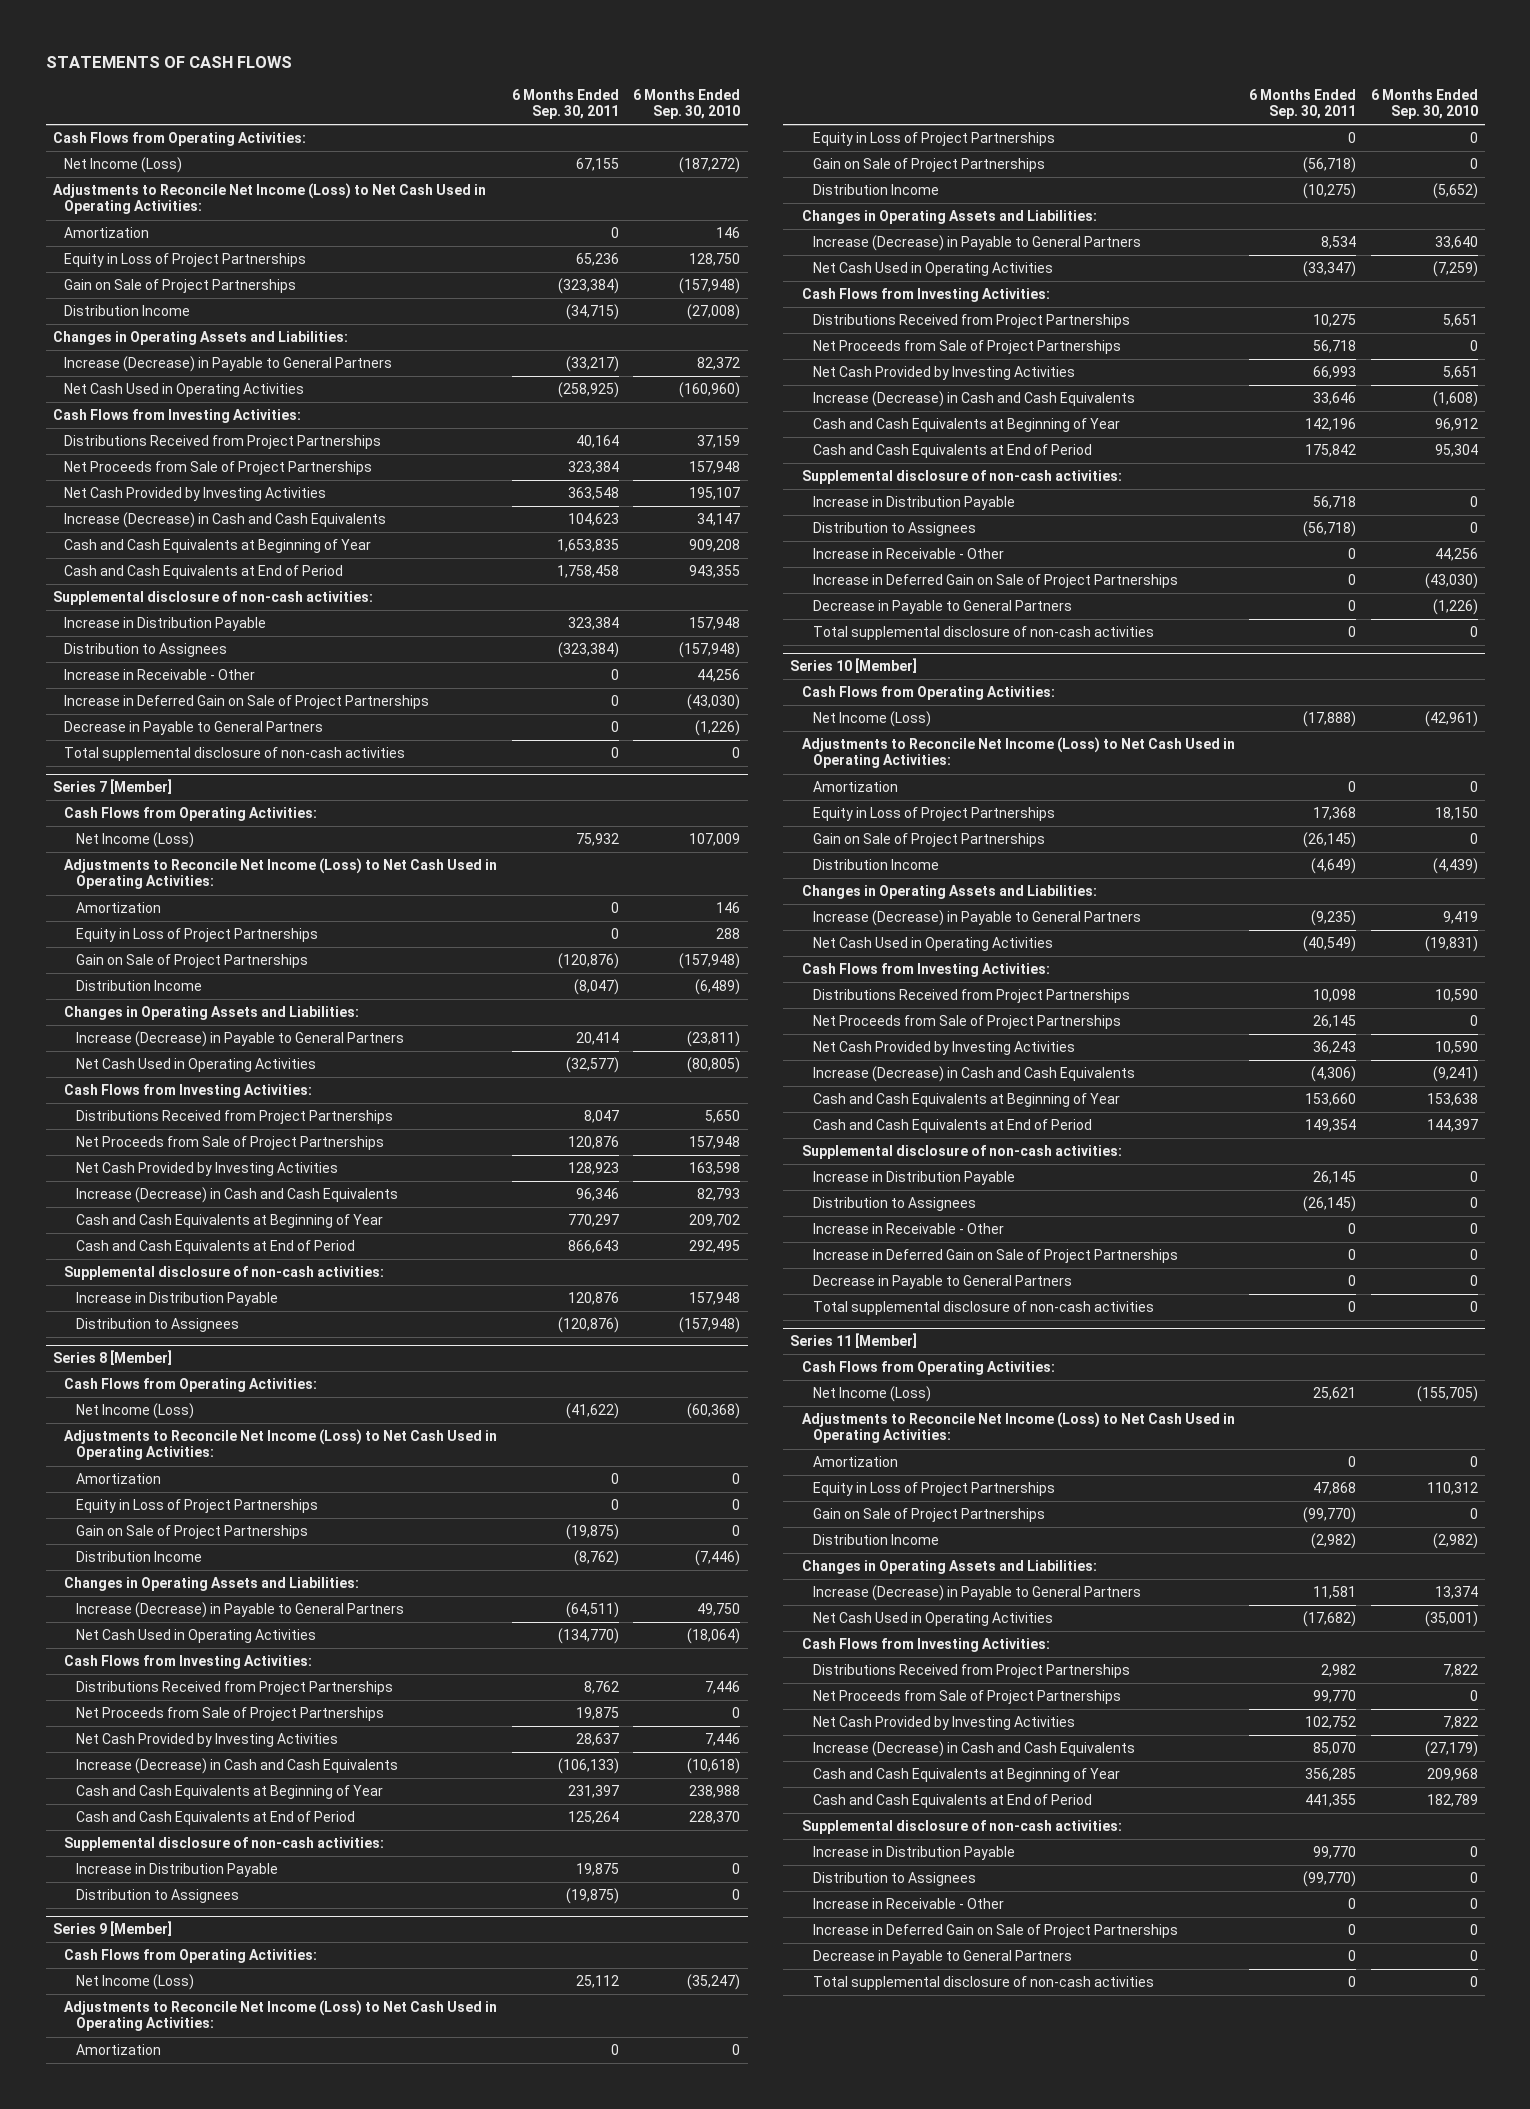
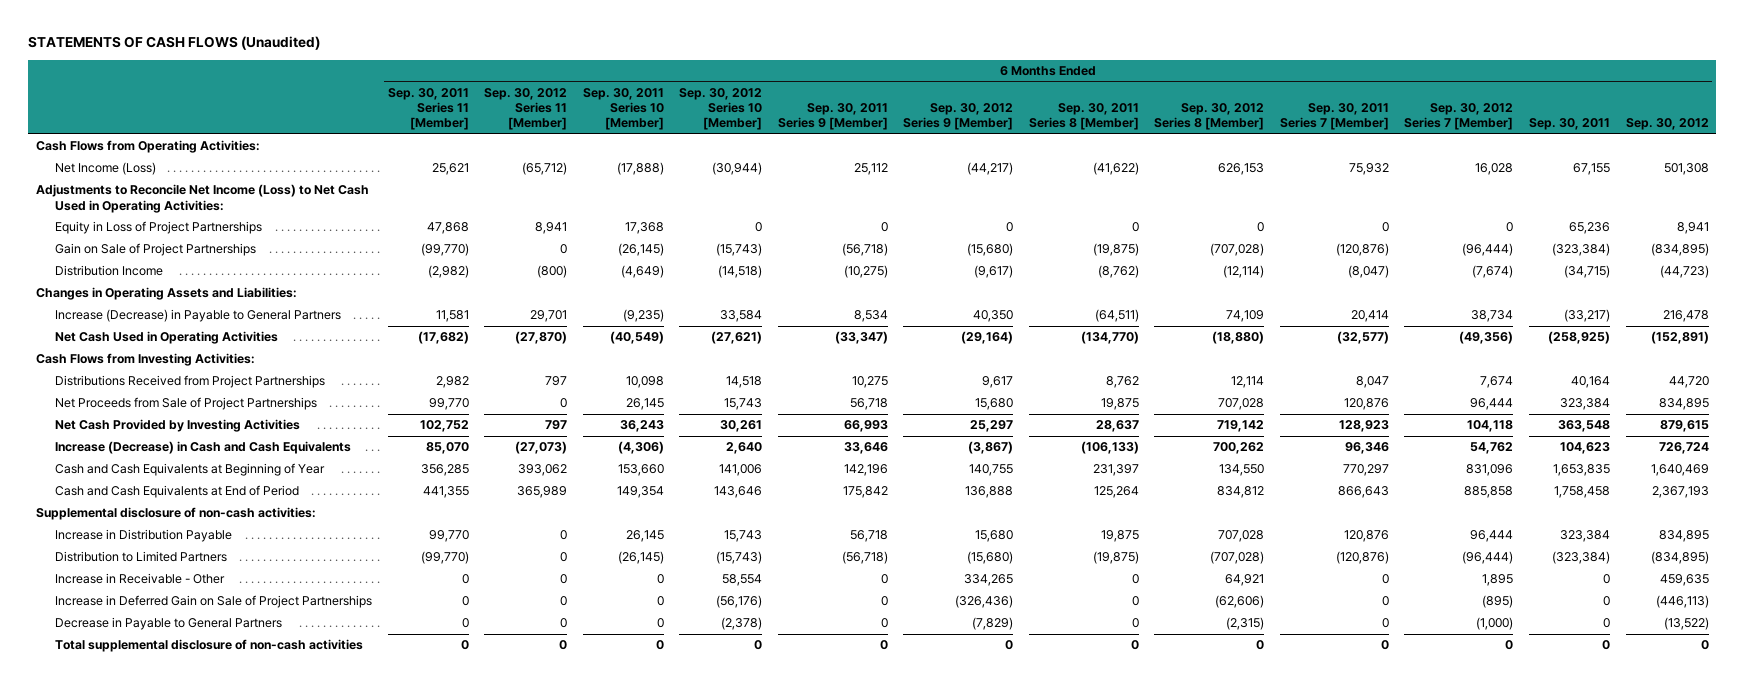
- STATEMENTS OF CASH FLOWS
+ STATEMENTS OF CASH FLOWS (Unaudited)
- | 6 Months Ended Sep. 30, 2011 | 6 Months Ended Sep. 30, 2010
+ | 6 Months Ended Sep. 30, 2011 Series 11 [Member] | 6 Months Ended Sep. 30, 2012 Series 11 [Member] | 6 Months Ended Sep. 30, 2011 Series 10 [Member] | 6 Months Ended Sep. 30, 2012 Series 10 [Member] | 6 Months Ended Sep. 30, 2011 Series 9 [Member] | 6 Months Ended Sep. 30, 2012 Series 9 [Member] | 6 Months Ended Sep. 30, 2011 Series 8 [Member] | 6 Months Ended Sep. 30, 2012 Series 8 [Member] | 6 Months Ended Sep. 30, 2011 Series 7 [Member] | 6 Months Ended Sep. 30, 2012 Series 7 [Member] | 6 Months Ended Sep. 30, 2011 | 6 Months Ended Sep. 30, 2012
- Amortization | 0 | 146
- Distribution to Assignees | (323,384) | (157,948)
- Increase in Receivable - Other | 0 | 44,256
- Increase in Deferred Gain on Sale of Project Partnerships | 0 | (43,030)
- Decrease in Payable to General Partners | 0 | (1,226)
- Total supplemental disclosure of non-cash activities | 0 | 0
- Series 7 [Member]
- Cash Flows from Operating Activities:
- Net Income (Loss) | 75,932 | 107,009
- Adjustments to Reconcile Net Income (Loss) to Net Cash Used in Operating Activities:
- Amortization | 0 | 146
- Equity in Loss of Project Partnerships | 0 | 288
- Gain on Sale of Project Partnerships | (120,876) | (157,948)
- Distribution Income | (8,047) | (6,489)
- Changes in Operating Assets and Liabilities:
- Increase (Decrease) in Payable to General Partners | 20,414 | (23,811)
- Net Cash Used in Operating Activities | (32,577) | (80,805)
- Cash Flows from Investing Activities:
- Distributions Received from Project Partnerships | 8,047 | 5,650
- Net Proceeds from Sale of Project Partnerships | 120,876 | 157,948
- Net Cash Provided by Investing Activities | 128,923 | 163,598
- Increase (Decrease) in Cash and Cash Equivalents | 96,346 | 82,793
- Cash and Cash Equivalents at Beginning of Year | 770,297 | 209,702
- Cash and Cash Equivalents at End of Period | 866,643 | 292,495
- Supplemental disclosure of non-cash activities:
- Increase in Distribution Payable | 120,876 | 157,948
- Distribution to Assignees | (120,876) | (157,948)
- Series 8 [Member]
- Cash Flows from Operating Activities:
- Net Income (Loss) | (41,622) | (60,368)
- Adjustments to Reconcile Net Income (Loss) to Net Cash Used in Operating Activities:
- Amortization | 0 | 0
- Equity in Loss of Project Partnerships | 0 | 0
- Gain on Sale of Project Partnerships | (19,875) | 0
- Distribution Income | (8,762) | (7,446)
- Changes in Operating Assets and Liabilities:
- Increase (Decrease) in Payable to General Partners | (64,511) | 49,750
- Net Cash Used in Operating Activities | (134,770) | (18,064)
- Cash Flows from Investing Activities:
- Distributions Received from Project Partnerships | 8,762 | 7,446
- Net Proceeds from Sale of Project Partnerships | 19,875 | 0
- Net Cash Provided by Investing Activities | 28,637 | 7,446
- Increase (Decrease) in Cash and Cash Equivalents | (106,133) | (10,618)
- Cash and Cash Equivalents at Beginning of Year | 231,397 | 238,988
- Cash and Cash Equivalents at End of Period | 125,264 | 228,370
- Supplemental disclosure of non-cash activities:
- Increase in Distribution Payable | 19,875 | 0
- Distribution to Assignees | (19,875) | 0
- Series 9 [Member]
- Cash Flows from Operating Activities:
- Net Income (Loss) | 25,112 | (35,247)
- Adjustments to Reconcile Net Income (Loss) to Net Cash Used in Operating Activities:
- Amortization | 0 | 0
- Equity in Loss of Project Partnerships | 0 | 0
- Gain on Sale of Project Partnerships | (56,718) | 0
- Distribution Income | (10,275) | (5,652)
- Changes in Operating Assets and Liabilities:
- Increase (Decrease) in Payable to General Partners | 8,534 | 33,640
- Net Cash Used in Operating Activities | (33,347) | (7,259)
- Cash Flows from Investing Activities:
- Distributions Received from Project Partnerships | 10,275 | 5,651
- Net Proceeds from Sale of Project Partnerships | 56,718 | 0
- Net Cash Provided by Investing Activities | 66,993 | 5,651
- Increase (Decrease) in Cash and Cash Equivalents | 33,646 | (1,608)
- Cash and Cash Equivalents at Beginning of Year | 142,196 | 96,912
- Cash and Cash Equivalents at End of Period | 175,842 | 95,304
- Supplemental disclosure of non-cash activities:
- Increase in Distribution Payable | 56,718 | 0
- Distribution to Assignees | (56,718) | 0
- Increase in Receivable - Other | 0 | 44,256
- Increase in Deferred Gain on Sale of Project Partnerships | 0 | (43,030)
- Decrease in Payable to General Partners | 0 | (1,226)
- Total supplemental disclosure of non-cash activities | 0 | 0
- Series 10 [Member]
- Cash Flows from Operating Activities:
- Net Income (Loss) | (17,888) | (42,961)
- Adjustments to Reconcile Net Income (Loss) to Net Cash Used in Operating Activities:
- Amortization | 0 | 0
- Equity in Loss of Project Partnerships | 17,368 | 18,150
- Gain on Sale of Project Partnerships | (26,145) | 0
- Distribution Income | (4,649) | (4,439)
- Changes in Operating Assets and Liabilities:
- Increase (Decrease) in Payable to General Partners | (9,235) | 9,419
- Net Cash Used in Operating Activities | (40,549) | (19,831)
- Cash Flows from Investing Activities:
- Distributions Received from Project Partnerships | 10,098 | 10,590
- Net Proceeds from Sale of Project Partnerships | 26,145 | 0
- Net Cash Provided by Investing Activities | 36,243 | 10,590
- Increase (Decrease) in Cash and Cash Equivalents | (4,306) | (9,241)
- Cash and Cash Equivalents at Beginning of Year | 153,660 | 153,638
- Cash and Cash Equivalents at End of Period | 149,354 | 144,397
- Supplemental disclosure of non-cash activities:
- Increase in Distribution Payable | 26,145 | 0
- Distribution to Assignees | (26,145) | 0
- Increase in Receivable - Other | 0 | 0
- Increase in Deferred Gain on Sale of Project Partnerships | 0 | 0
- Decrease in Payable to General Partners | 0 | 0
- Total supplemental disclosure of non-cash activities | 0 | 0
- Series 11 [Member]
- Cash Flows from Operating Activities:
- Net Income (Loss) | 25,621 | (155,705)
- Adjustments to Reconcile Net Income (Loss) to Net Cash Used in Operating Activities:
- Amortization | 0 | 0
- Equity in Loss of Project Partnerships | 47,868 | 110,312
- Gain on Sale of Project Partnerships | (99,770) | 0
- Distribution Income | (2,982) | (2,982)
- Changes in Operating Assets and Liabilities:
- Increase (Decrease) in Payable to General Partners | 11,581 | 13,374
- Net Cash Used in Operating Activities | (17,682) | (35,001)
- Cash Flows from Investing Activities:
- Distributions Received from Project Partnerships | 2,982 | 7,822
- Net Proceeds from Sale of Project Partnerships | 99,770 | 0
- Net Cash Provided by Investing Activities | 102,752 | 7,822
- Increase (Decrease) in Cash and Cash Equivalents | 85,070 | (27,179)
- Cash and Cash Equivalents at Beginning of Year | 356,285 | 209,968
- Cash and Cash Equivalents at End of Period | 441,355 | 182,789
- Supplemental disclosure of non-cash activities:
- Increase in Distribution Payable | 99,770 | 0
- Distribution to Assignees | (99,770) | 0
+ Distribution to Limited Partners | (99,770) | 0 | (26,145) | (15,743) | (56,718) | (15,680) | (19,875) | (707,028) | (120,876) | (96,444) | (323,384) | (834,895)

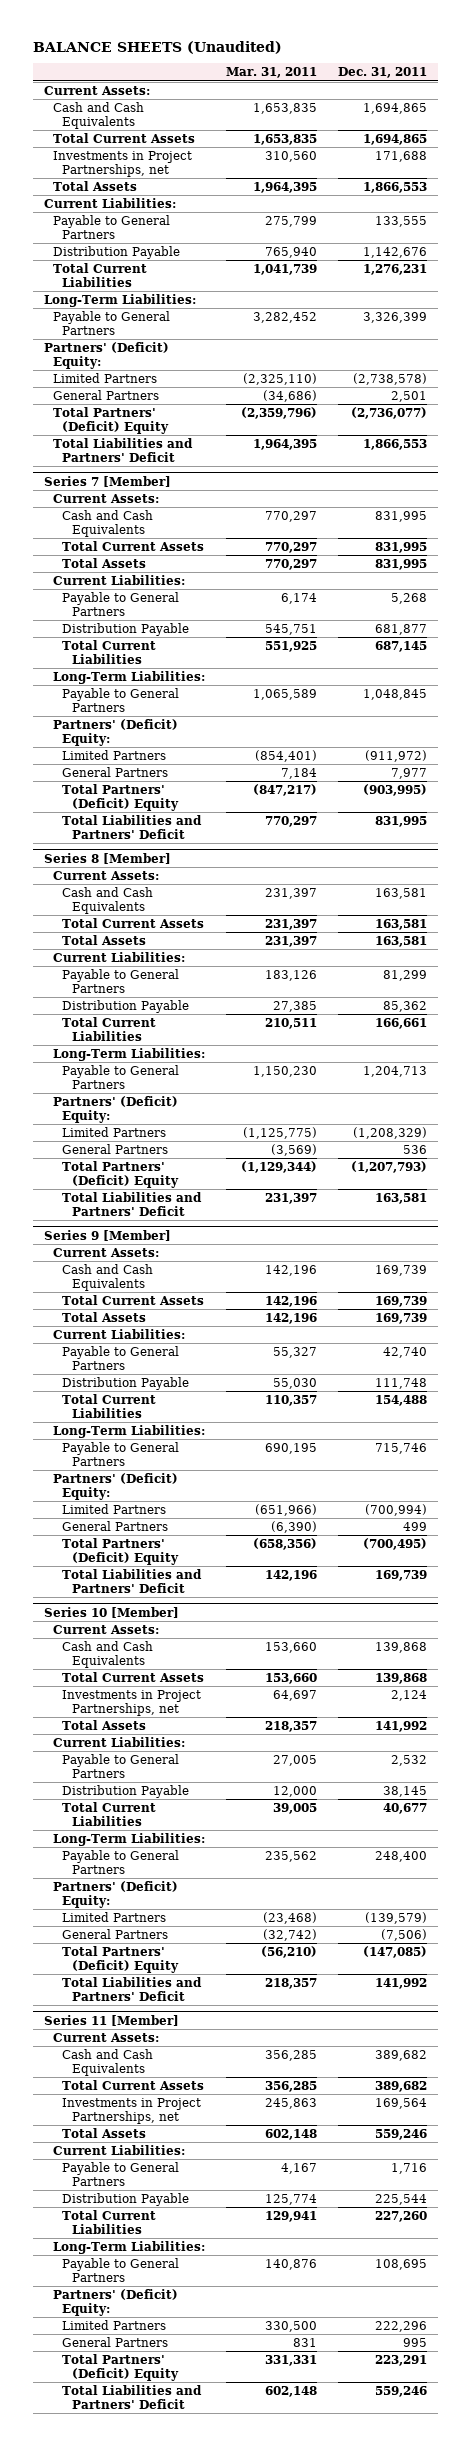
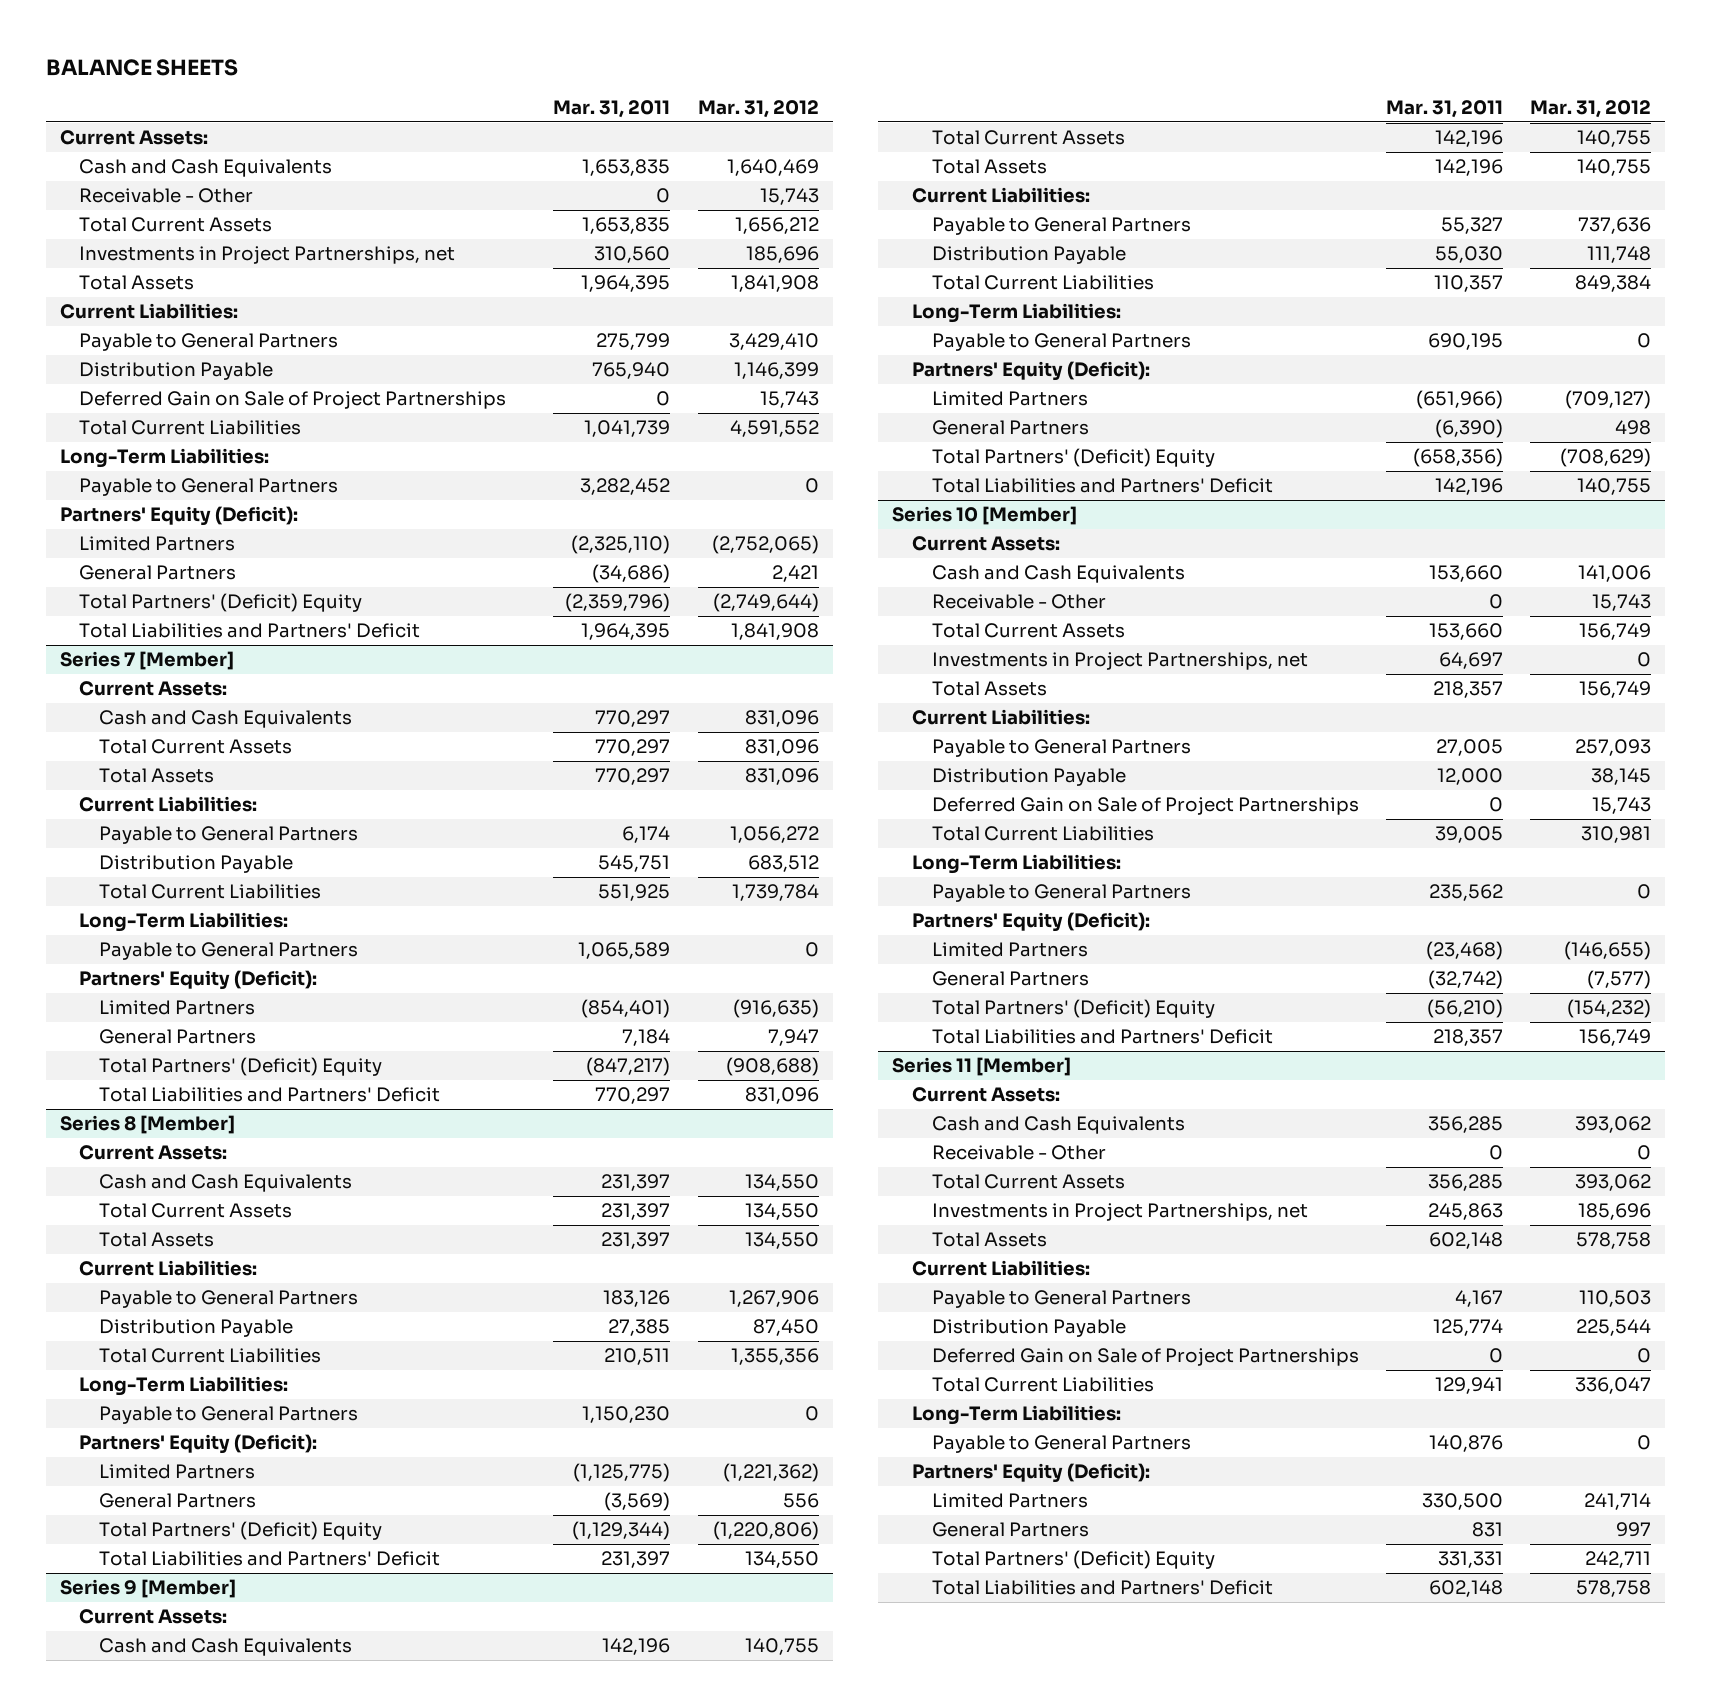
- BALANCE SHEETS (Unaudited)
+ BALANCE SHEETS
- | Mar. 31, 2011 | Dec. 31, 2011
+ | Mar. 31, 2011 | Mar. 31, 2012
+ Receivable - Other | 0 | 15,743
+ Deferred Gain on Sale of Project Partnerships | 0 | 15,743
- Partners' (Deficit) Equity:
+ Partners' Equity (Deficit):
@ Series 7 [Member]
- Partners' (Deficit) Equity:
+ Partners' Equity (Deficit):
@ Series 8 [Member]
- Partners' (Deficit) Equity:
+ Partners' Equity (Deficit):
@ Series 9 [Member]
- Partners' (Deficit) Equity:
+ Partners' Equity (Deficit):
@ Series 10 [Member]
+ Receivable - Other | 0 | 15,743
+ Deferred Gain on Sale of Project Partnerships | 0 | 15,743
- Partners' (Deficit) Equity:
+ Partners' Equity (Deficit):
@ Series 11 [Member]
+ Receivable - Other | 0 | 0
+ Deferred Gain on Sale of Project Partnerships | 0 | 0
- Partners' (Deficit) Equity:
+ Partners' Equity (Deficit):

